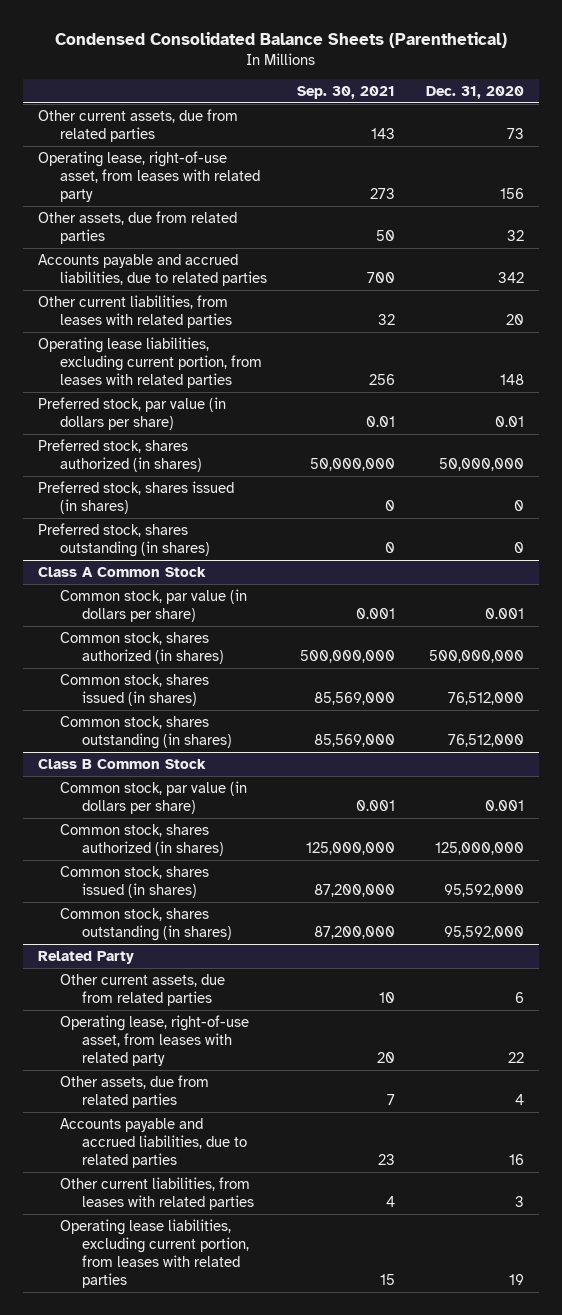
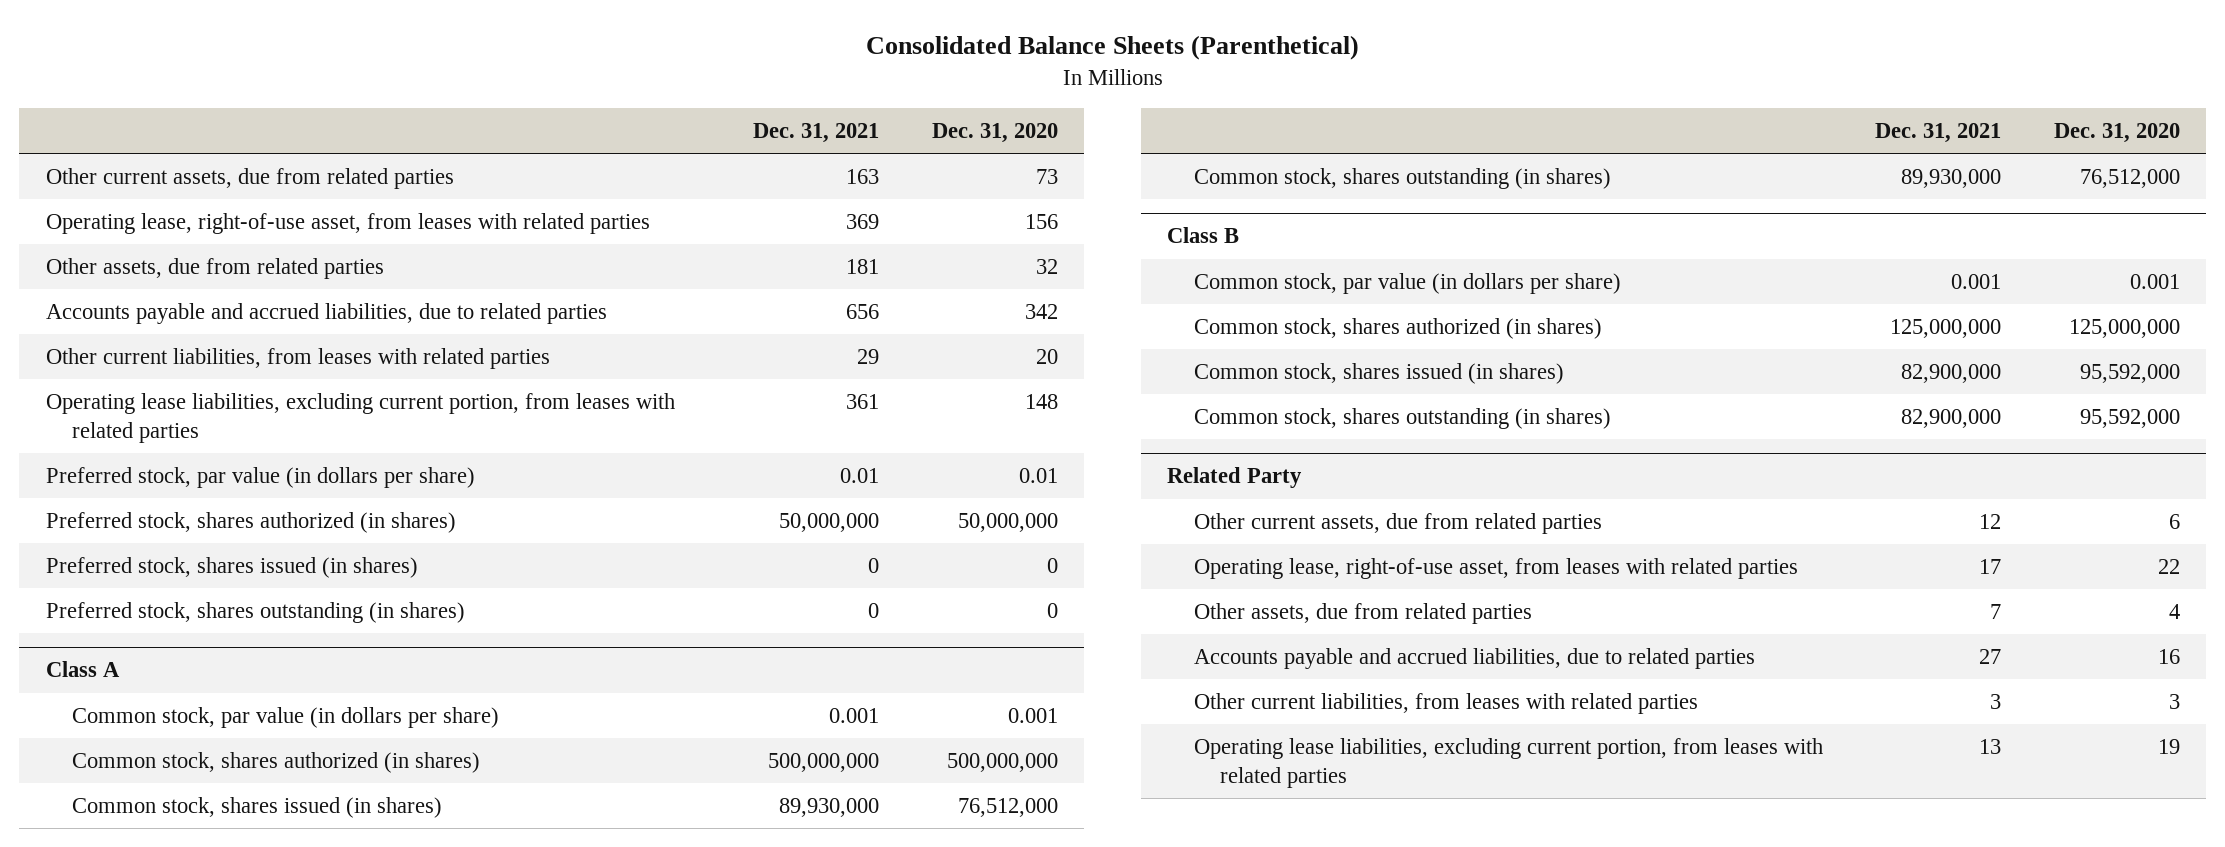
- Condensed Consolidated Balance Sheets (Parenthetical)
+ Consolidated Balance Sheets (Parenthetical)
- | Sep. 30, 2021 | Dec. 31, 2020
+ | Dec. 31, 2021 | Dec. 31, 2020
- Operating lease, right-of-use asset, from leases with related party | 273 | 156
+ Operating lease, right-of-use asset, from leases with related parties | 369 | 156
- Class A Common Stock
+ Class A
- Class B Common Stock
+ Class B
@ Related Party
- Operating lease, right-of-use asset, from leases with related party | 20 | 22
+ Operating lease, right-of-use asset, from leases with related parties | 17 | 22

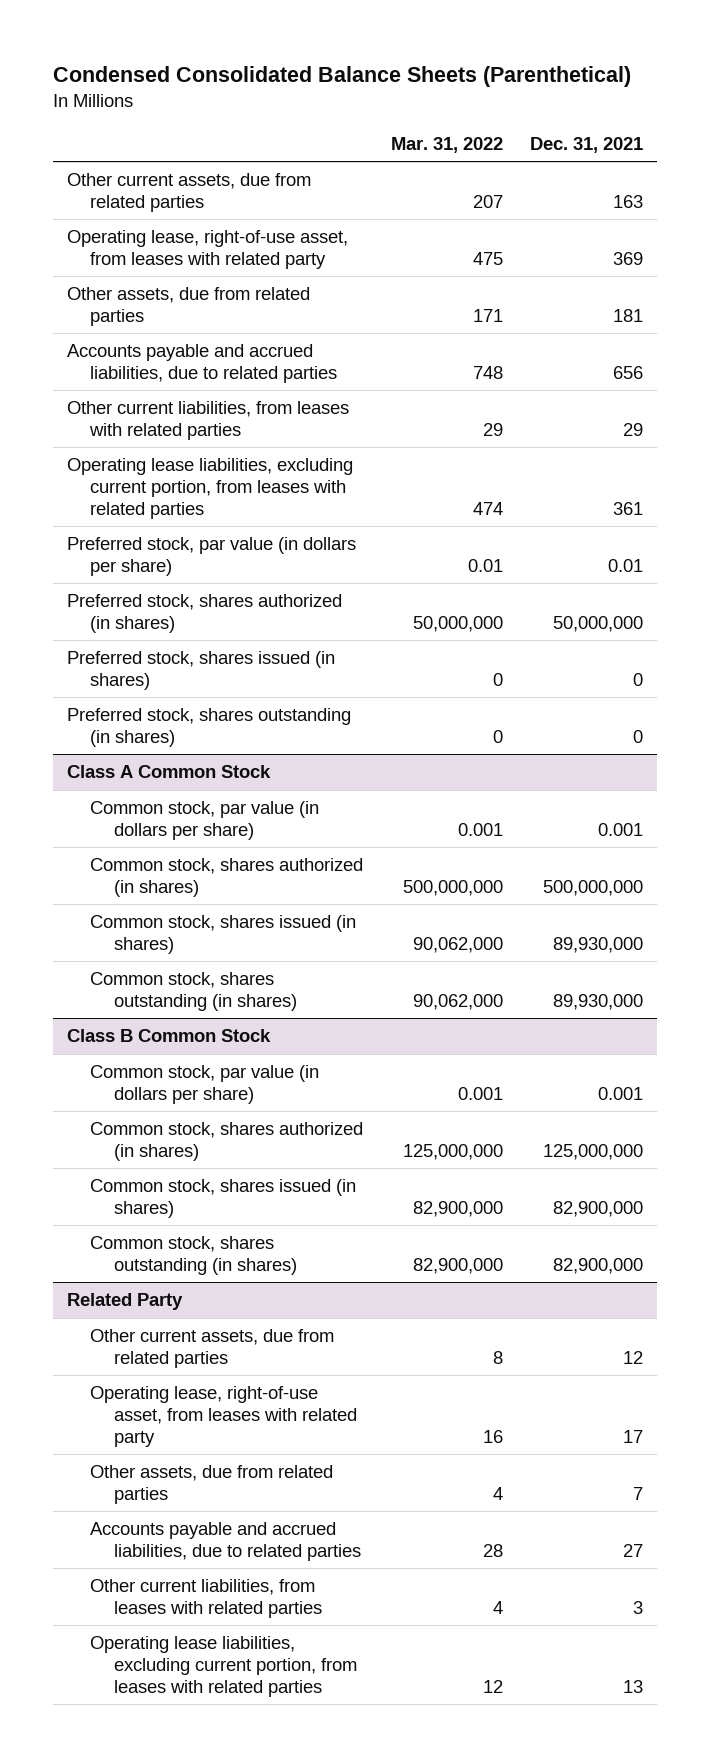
- Consolidated Balance Sheets (Parenthetical)
+ Condensed Consolidated Balance Sheets (Parenthetical)
- | Dec. 31, 2021 | Dec. 31, 2020
+ | Mar. 31, 2022 | Dec. 31, 2021
- Operating lease, right-of-use asset, from leases with related parties | 369 | 156
+ Operating lease, right-of-use asset, from leases with related party | 475 | 369
- Class A
+ Class A Common Stock
- Class B
+ Class B Common Stock
@ Related Party
- Operating lease, right-of-use asset, from leases with related parties | 17 | 22
+ Operating lease, right-of-use asset, from leases with related party | 16 | 17

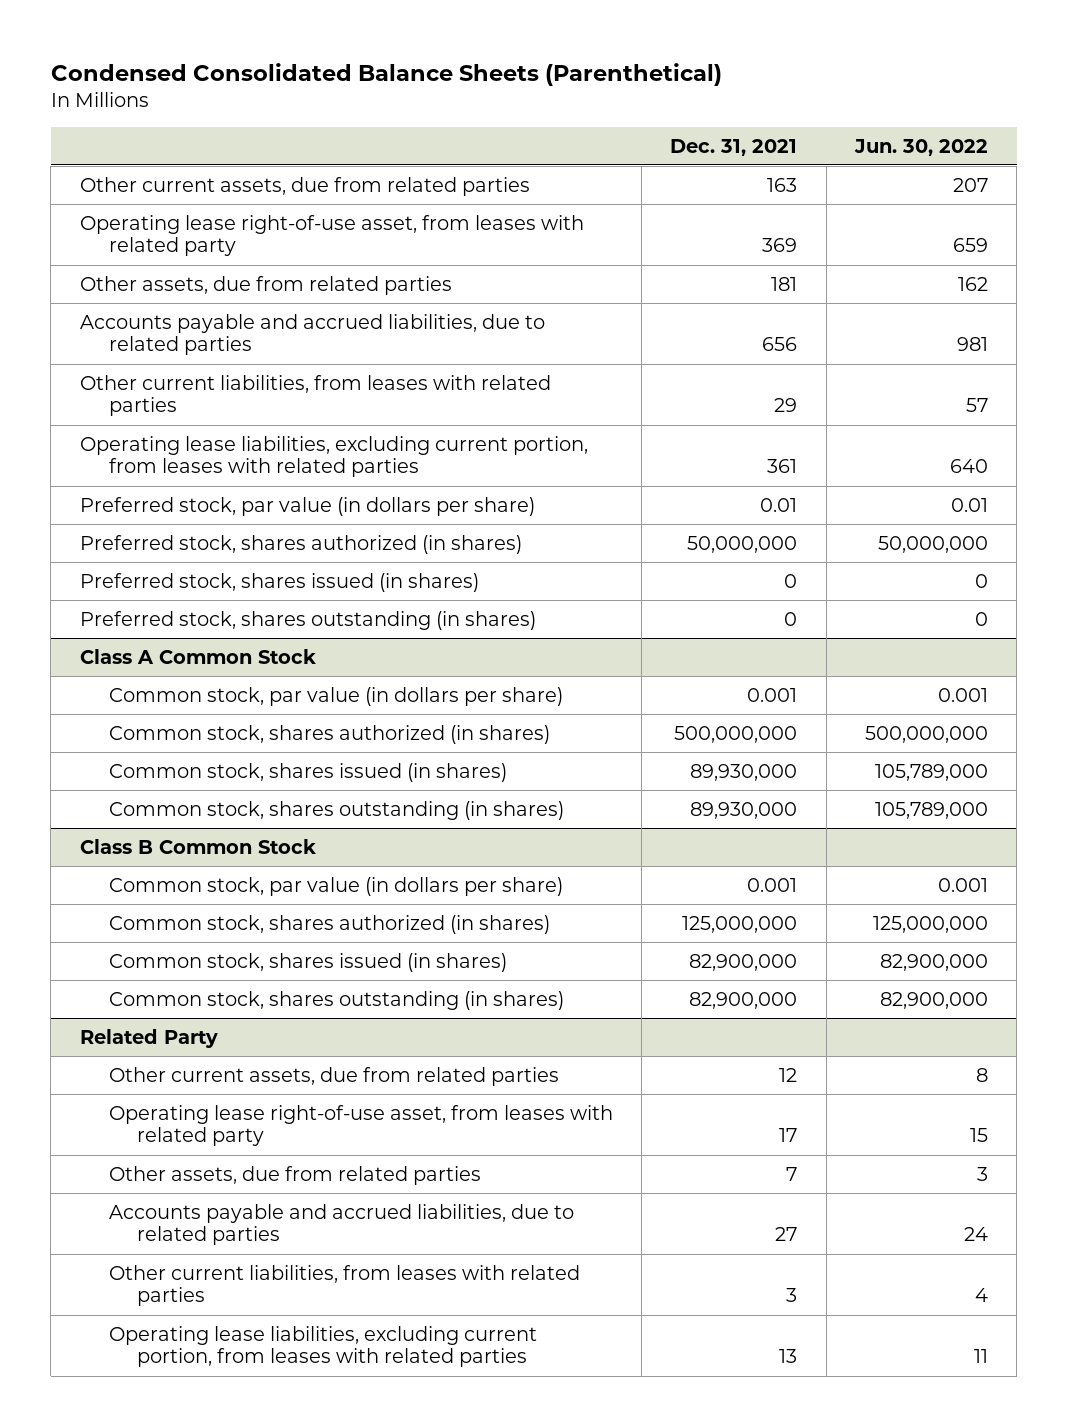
- | Mar. 31, 2022 | Dec. 31, 2021
+ | Dec. 31, 2021 | Jun. 30, 2022
- Operating lease, right-of-use asset, from leases with related party | 475 | 369
+ Operating lease right-of-use asset, from leases with related party | 369 | 659
@ Related Party
- Operating lease, right-of-use asset, from leases with related party | 16 | 17
+ Operating lease right-of-use asset, from leases with related party | 17 | 15

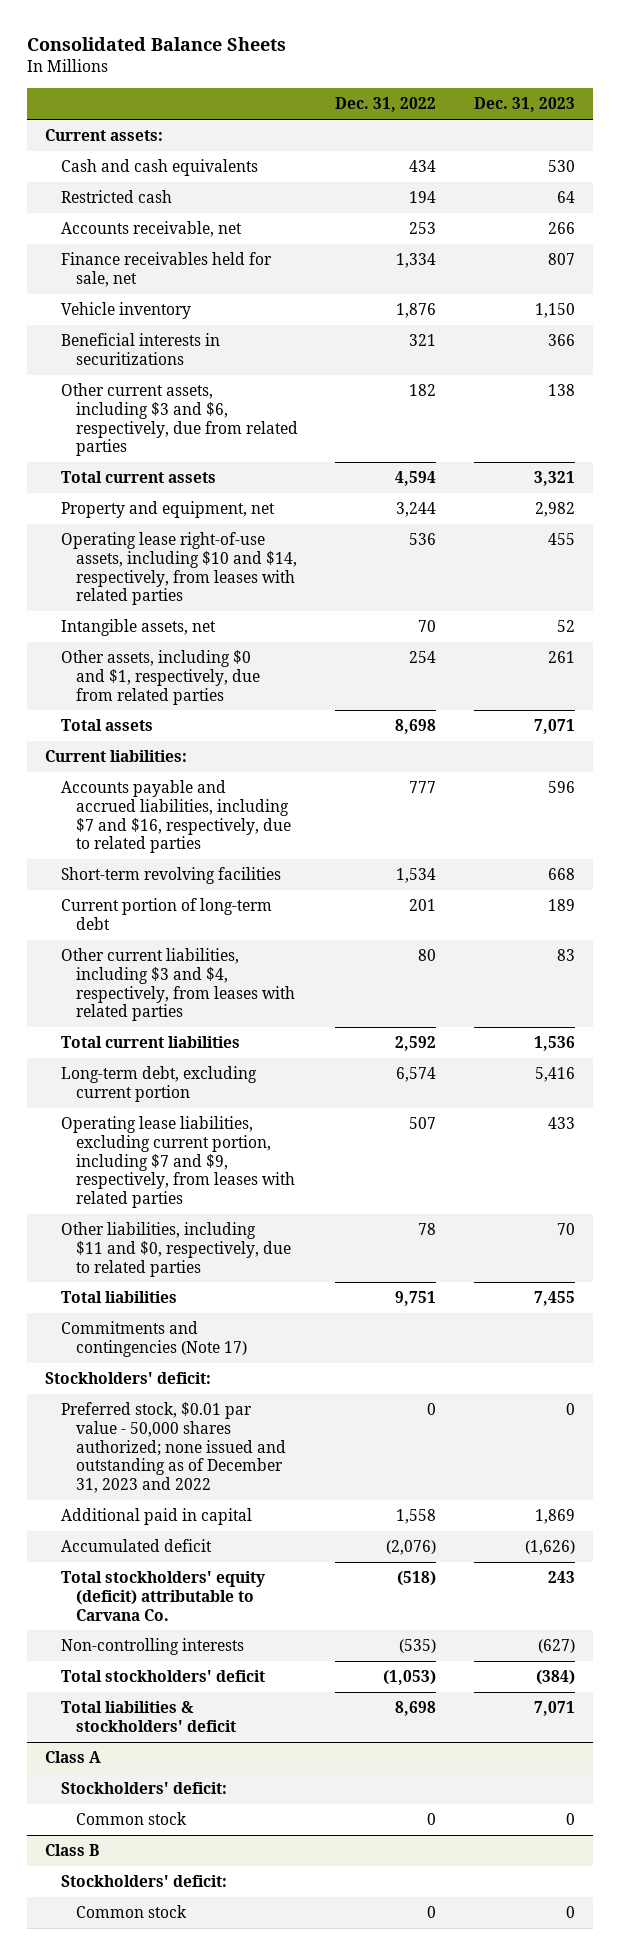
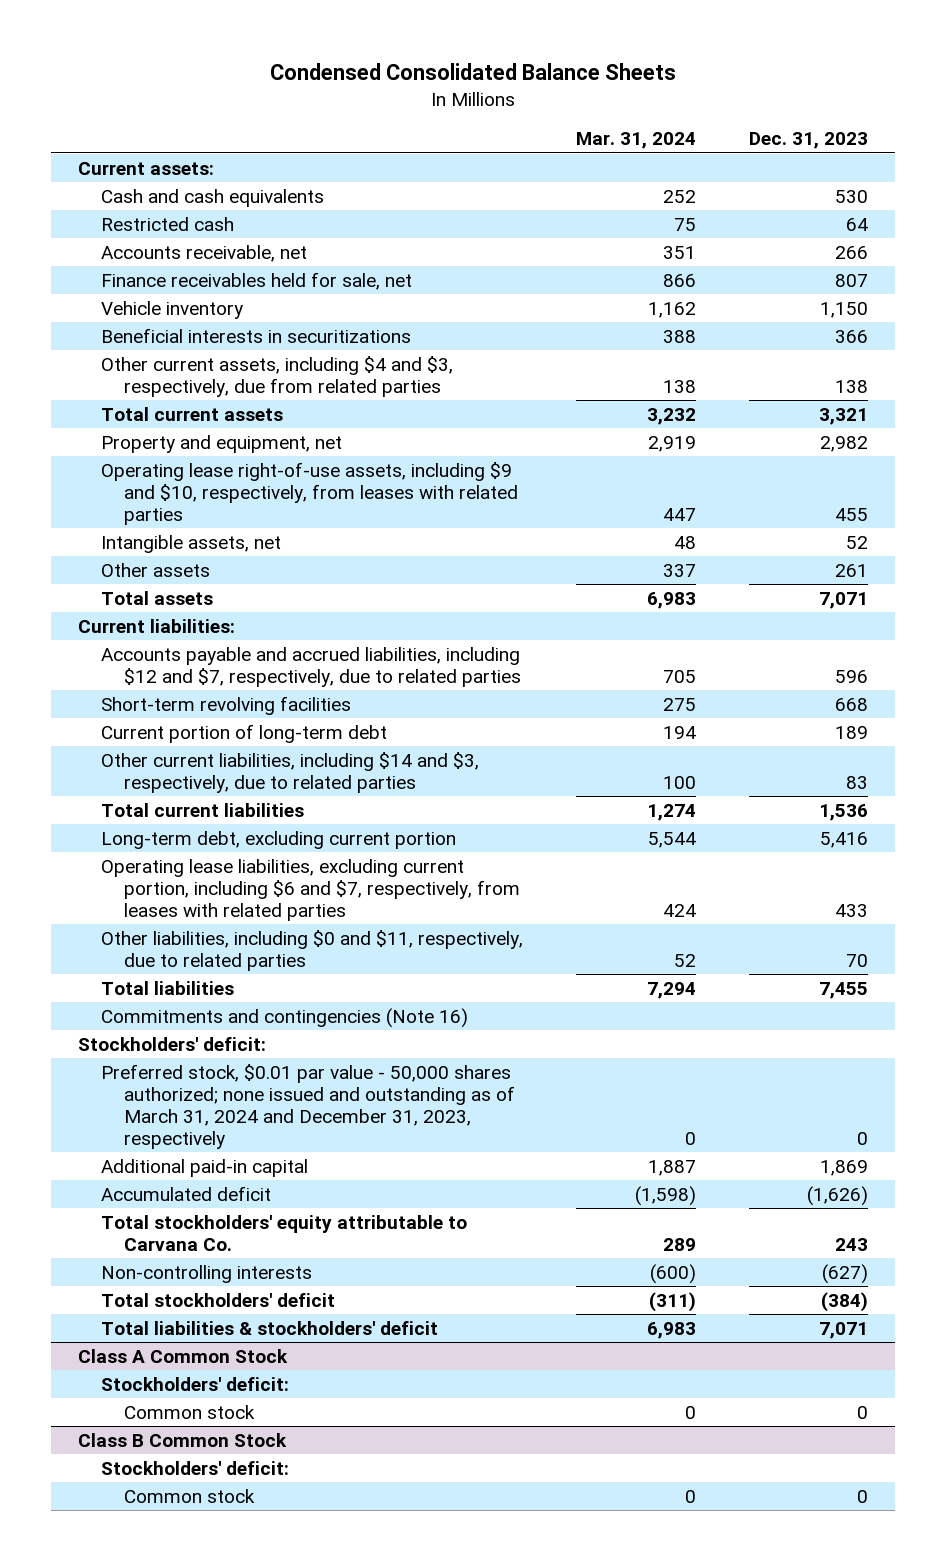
- Consolidated Balance Sheets
+ Condensed Consolidated Balance Sheets
- | Dec. 31, 2022 | Dec. 31, 2023
+ | Mar. 31, 2024 | Dec. 31, 2023
- Other current assets, including $3 and $6, respectively, due from related parties | 182 | 138
+ Other current assets, including $4 and $3, respectively, due from related parties | 138 | 138
- Operating lease right-of-use assets, including $10 and $14, respectively, from leases with related parties | 536 | 455
+ Operating lease right-of-use assets, including $9 and $10, respectively, from leases with related parties | 447 | 455
- Other assets, including $0 and $1, respectively, due from related parties | 254 | 261
+ Other assets | 337 | 261
- Accounts payable and accrued liabilities, including $7 and $16, respectively, due to related parties | 777 | 596
+ Accounts payable and accrued liabilities, including $12 and $7, respectively, due to related parties | 705 | 596
- Other current liabilities, including $3 and $4, respectively, from leases with related parties | 80 | 83
+ Other current liabilities, including $14 and $3, respectively, due to related parties | 100 | 83
- Operating lease liabilities, excluding current portion, including $7 and $9, respectively, from leases with related parties | 507 | 433
- Other liabilities, including $11 and $0, respectively, due to related parties | 78 | 70
+ Operating lease liabilities, excluding current portion, including $6 and $7, respectively, from leases with related parties | 424 | 433
+ Other liabilities, including $0 and $11, respectively, due to related parties | 52 | 70
- Commitments and contingencies (Note 17)
+ Commitments and contingencies (Note 16)
- Preferred stock, $0.01 par value - 50,000 shares authorized; none issued and outstanding as of December 31, 2023 and 2022 | 0 | 0
- Additional paid in capital | 1,558 | 1,869
+ Preferred stock, $0.01 par value - 50,000 shares authorized; none issued and outstanding as of March 31, 2024 and December 31, 2023, respectively | 0 | 0
+ Additional paid-in capital | 1,887 | 1,869
- Total stockholders' equity (deficit) attributable to Carvana Co. | (518) | 243
+ Total stockholders' equity attributable to Carvana Co. | 289 | 243
- Class A
+ Class A Common Stock
- Class B
+ Class B Common Stock

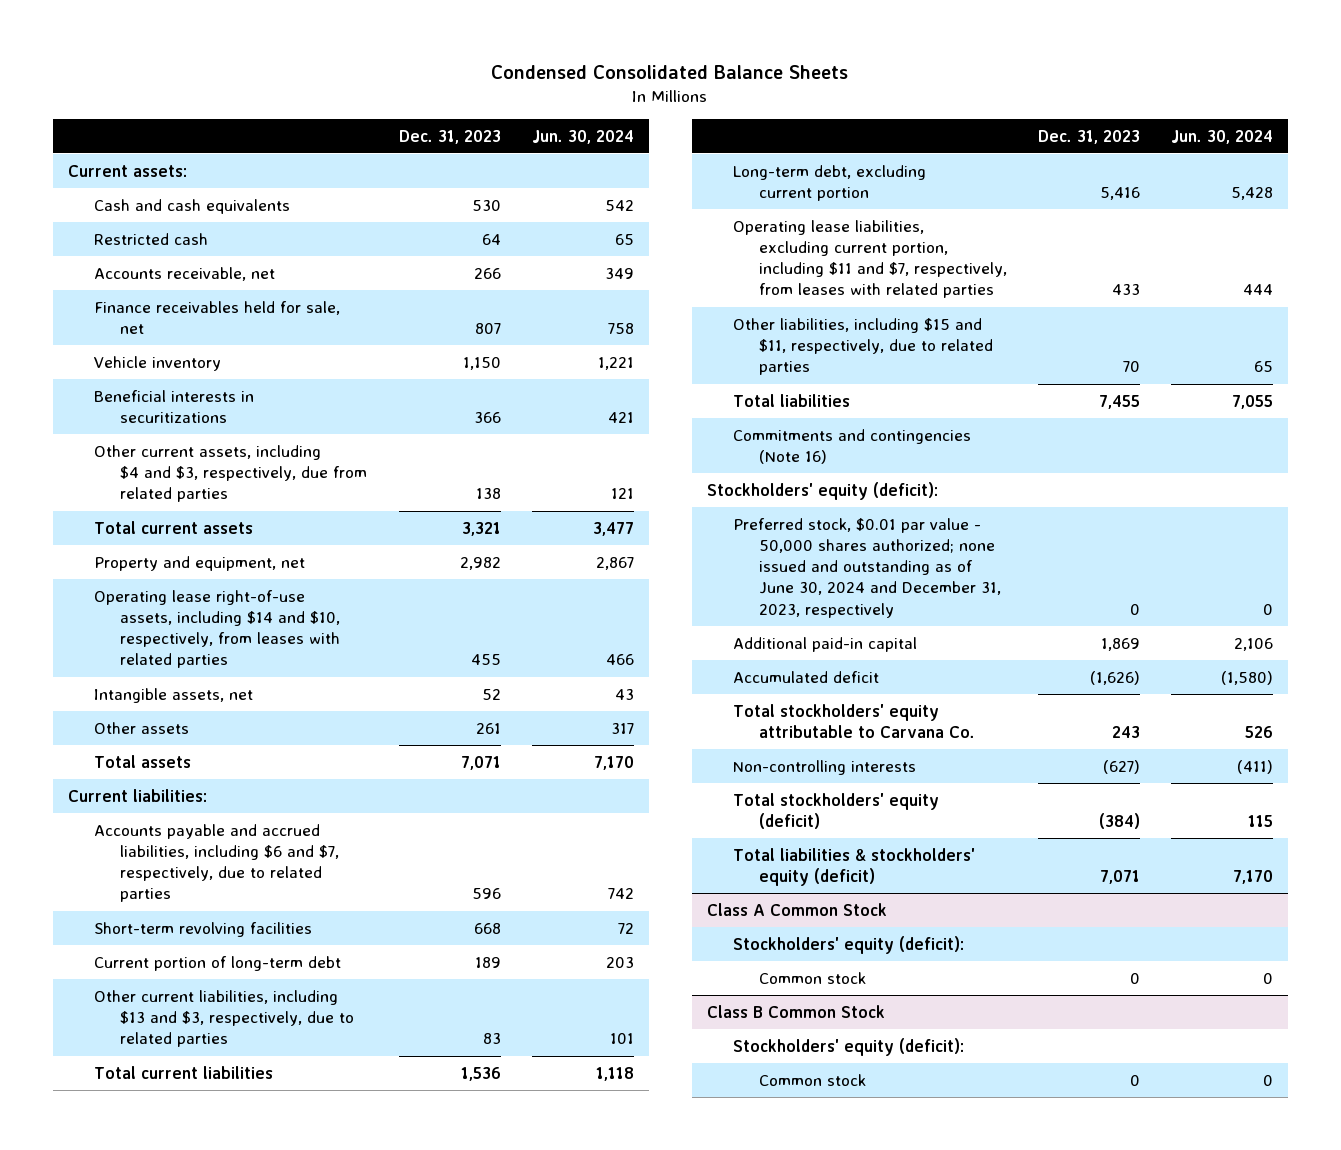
- | Mar. 31, 2024 | Dec. 31, 2023
+ | Dec. 31, 2023 | Jun. 30, 2024
- Operating lease right-of-use assets, including $9 and $10, respectively, from leases with related parties | 447 | 455
+ Operating lease right-of-use assets, including $14 and $10, respectively, from leases with related parties | 455 | 466
- Accounts payable and accrued liabilities, including $12 and $7, respectively, due to related parties | 705 | 596
+ Accounts payable and accrued liabilities, including $6 and $7, respectively, due to related parties | 596 | 742
- Other current liabilities, including $14 and $3, respectively, due to related parties | 100 | 83
+ Other current liabilities, including $13 and $3, respectively, due to related parties | 83 | 101
- Operating lease liabilities, excluding current portion, including $6 and $7, respectively, from leases with related parties | 424 | 433
- Other liabilities, including $0 and $11, respectively, due to related parties | 52 | 70
+ Operating lease liabilities, excluding current portion, including $11 and $7, respectively, from leases with related parties | 433 | 444
+ Other liabilities, including $15 and $11, respectively, due to related parties | 70 | 65
- Stockholders' deficit:
- Preferred stock, $0.01 par value - 50,000 shares authorized; none issued and outstanding as of March 31, 2024 and December 31, 2023, respectively | 0 | 0
+ Stockholders' equity (deficit):
+ Preferred stock, $0.01 par value - 50,000 shares authorized; none issued and outstanding as of June 30, 2024 and December 31, 2023, respectively | 0 | 0
- Total stockholders' deficit | (311) | (384)
- Total liabilities & stockholders' deficit | 6,983 | 7,071
+ Total stockholders' equity (deficit) | (384) | 115
+ Total liabilities & stockholders' equity (deficit) | 7,071 | 7,170
@ Class A Common Stock
- Stockholders' deficit:
+ Stockholders' equity (deficit):
@ Class B Common Stock
- Stockholders' deficit:
+ Stockholders' equity (deficit):

